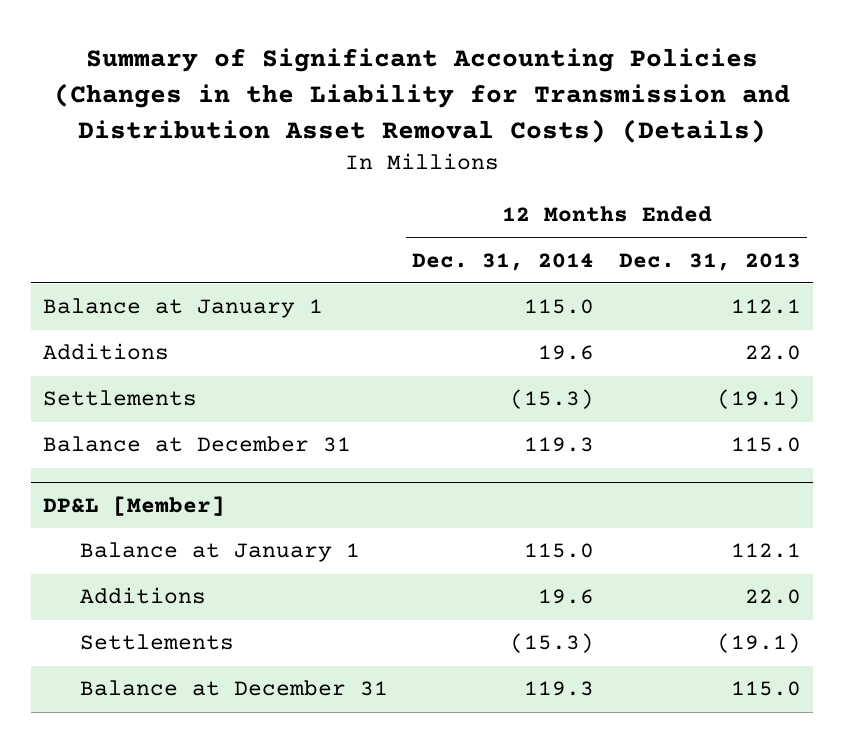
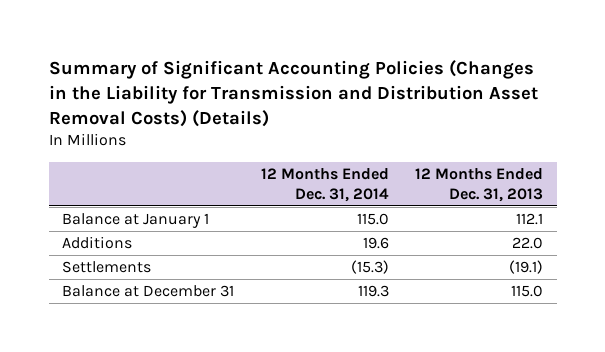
- DP&L [Member]
- Balance at January 1 | 115.0 | 112.1
- Additions | 19.6 | 22.0
- Settlements | (15.3) | (19.1)
- Balance at December 31 | 119.3 | 115.0

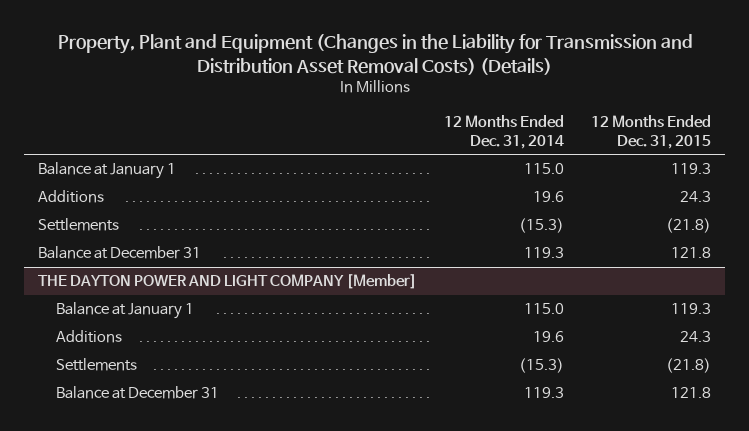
- Summary of Significant Accounting Policies (Changes in the Liability for Transmission and Distribution Asset Removal Costs) (Details)
+ Property, Plant and Equipment (Changes in the Liability for Transmission and Distribution Asset Removal Costs) (Details)
- | 12 Months Ended Dec. 31, 2014 | 12 Months Ended Dec. 31, 2013
+ | 12 Months Ended Dec. 31, 2014 | 12 Months Ended Dec. 31, 2015
+ THE DAYTON POWER AND LIGHT COMPANY [Member]
+ Balance at January 1 | 115.0 | 119.3
+ Additions | 19.6 | 24.3
+ Settlements | (15.3) | (21.8)
+ Balance at December 31 | 119.3 | 121.8

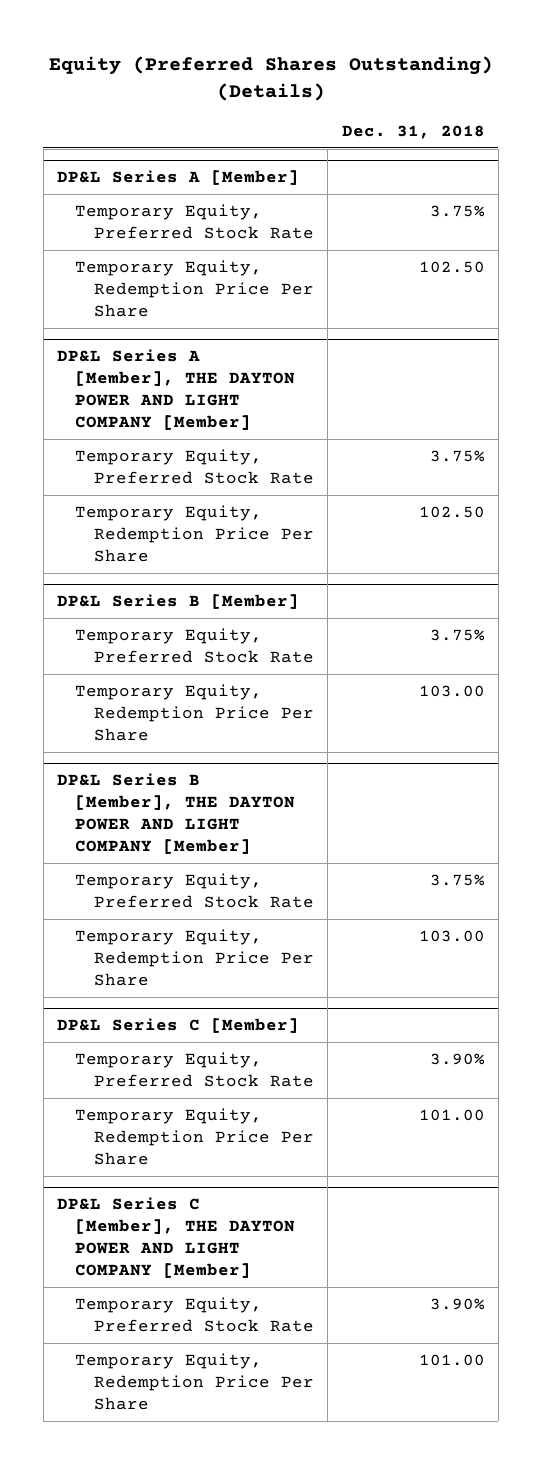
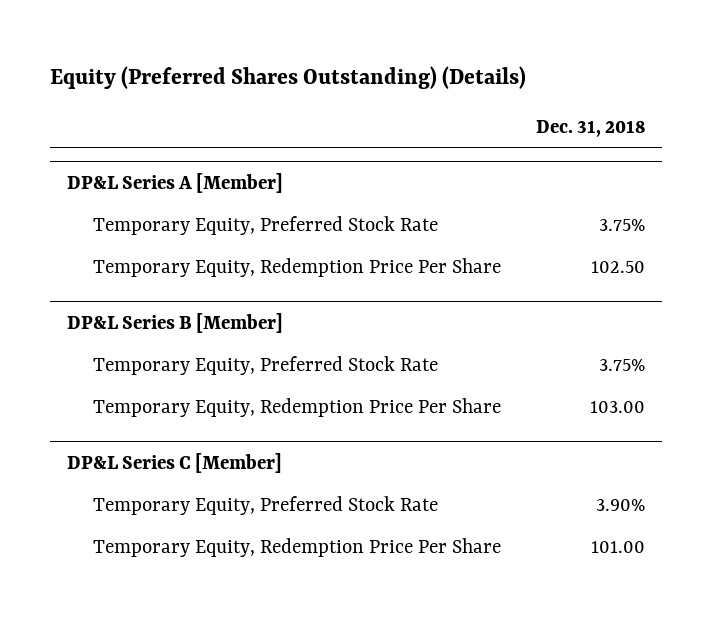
- DP&L Series A [Member], THE DAYTON POWER AND LIGHT COMPANY [Member]
- Temporary Equity, Preferred Stock Rate | 3.75%
- Temporary Equity, Redemption Price Per Share | 102.50
- DP&L Series B [Member], THE DAYTON POWER AND LIGHT COMPANY [Member]
- Temporary Equity, Preferred Stock Rate | 3.75%
- Temporary Equity, Redemption Price Per Share | 103.00
- DP&L Series C [Member], THE DAYTON POWER AND LIGHT COMPANY [Member]
- Temporary Equity, Preferred Stock Rate | 3.90%
- Temporary Equity, Redemption Price Per Share | 101.00

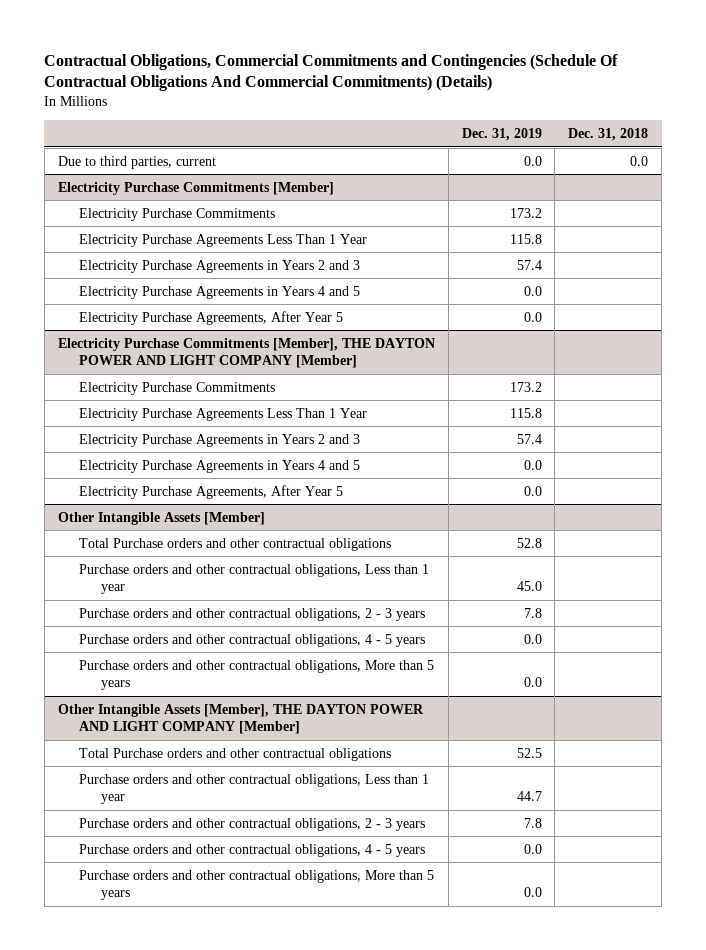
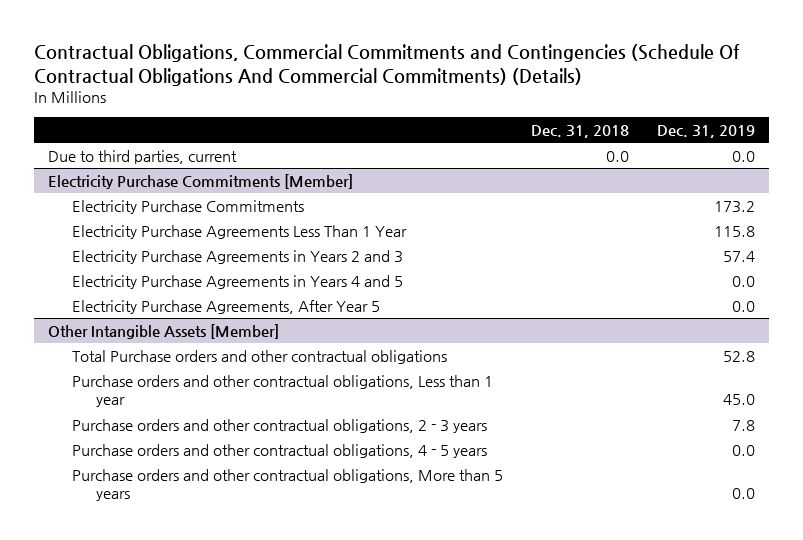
- | Dec. 31, 2019 | Dec. 31, 2018
+ | Dec. 31, 2018 | Dec. 31, 2019
- Electricity Purchase Commitments [Member], THE DAYTON POWER AND LIGHT COMPANY [Member]
- Electricity Purchase Commitments | 173.2 |
- Electricity Purchase Agreements Less Than 1 Year | 115.8 |
- Electricity Purchase Agreements in Years 2 and 3 | 57.4 |
- Electricity Purchase Agreements in Years 4 and 5 | 0.0 |
- Electricity Purchase Agreements, After Year 5 | 0.0 |
- Other Intangible Assets [Member], THE DAYTON POWER AND LIGHT COMPANY [Member]
- Total Purchase orders and other contractual obligations | 52.5 |
- Purchase orders and other contractual obligations, Less than 1 year | 44.7 |
- Purchase orders and other contractual obligations, 2 - 3 years | 7.8 |
- Purchase orders and other contractual obligations, 4 - 5 years | 0.0 |
- Purchase orders and other contractual obligations, More than 5 years | 0.0 |

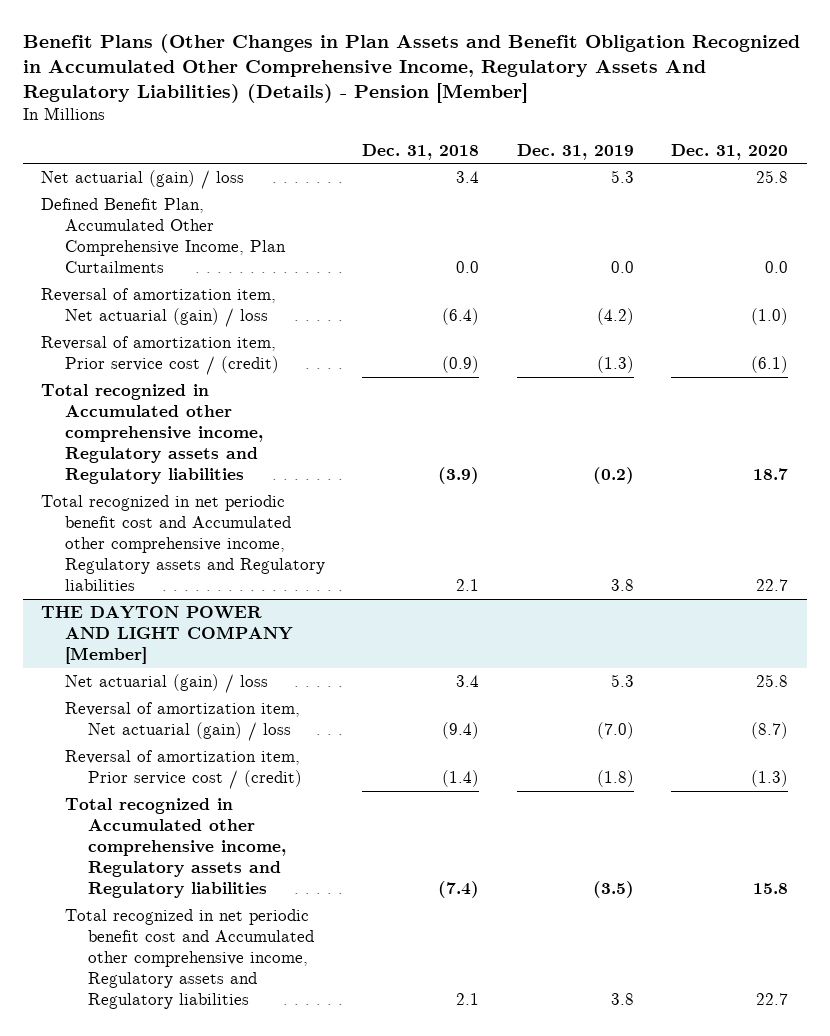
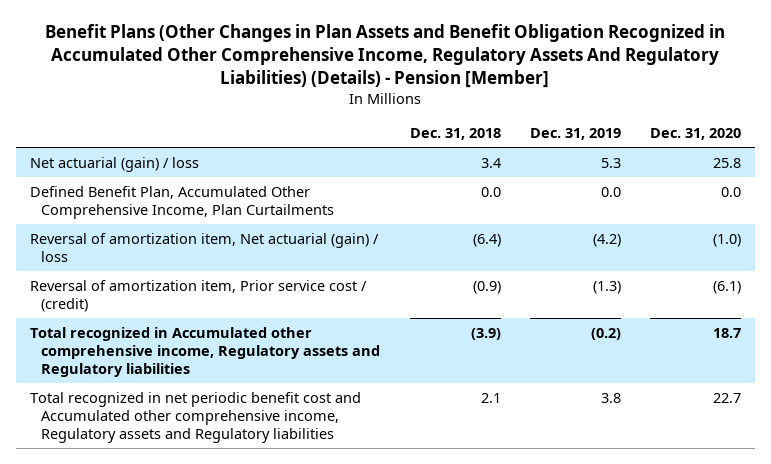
- THE DAYTON POWER AND LIGHT COMPANY [Member]
- Net actuarial (gain) / loss | 3.4 | 5.3 | 25.8
- Reversal of amortization item, Net actuarial (gain) / loss | (9.4) | (7.0) | (8.7)
- Reversal of amortization item, Prior service cost / (credit) | (1.4) | (1.8) | (1.3)
- Total recognized in Accumulated other comprehensive income, Regulatory assets and Regulatory liabilities | (7.4) | (3.5) | 15.8
- Total recognized in net periodic benefit cost and Accumulated other comprehensive income, Regulatory assets and Regulatory liabilities | 2.1 | 3.8 | 22.7

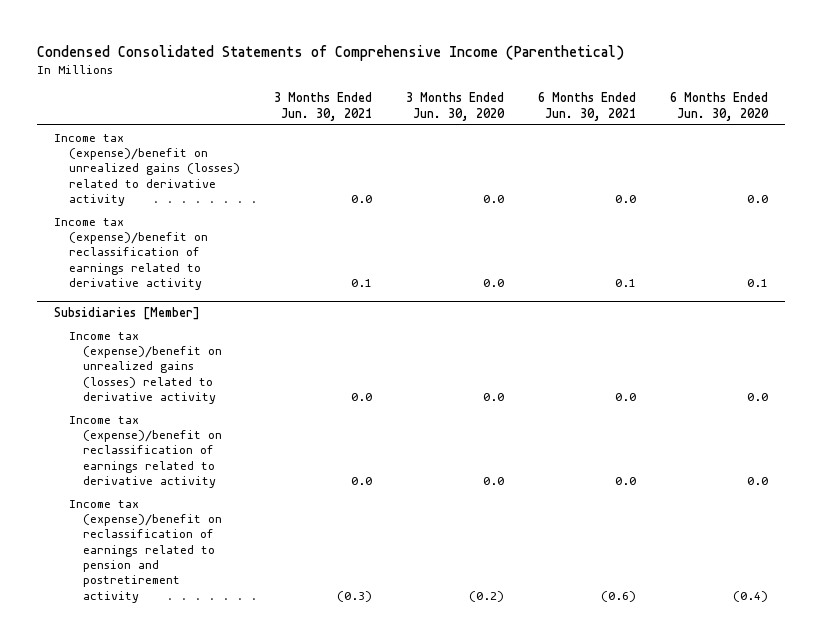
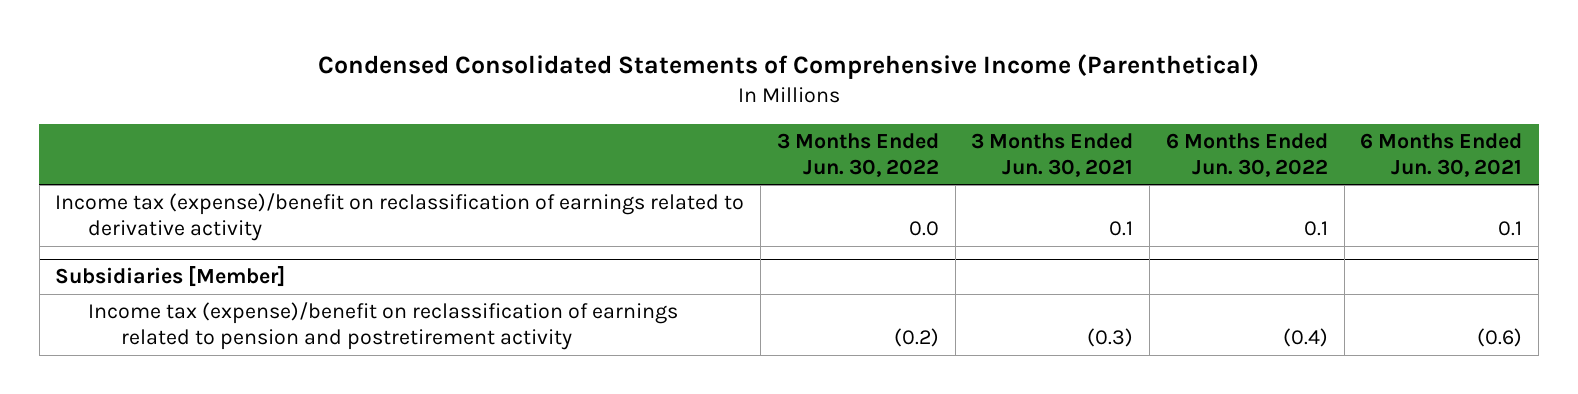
- | 3 Months Ended Jun. 30, 2021 | 3 Months Ended Jun. 30, 2020 | 6 Months Ended Jun. 30, 2021 | 6 Months Ended Jun. 30, 2020
+ | 3 Months Ended Jun. 30, 2022 | 3 Months Ended Jun. 30, 2021 | 6 Months Ended Jun. 30, 2022 | 6 Months Ended Jun. 30, 2021
- Income tax (expense)/benefit on unrealized gains (losses) related to derivative activity | 0.0 | 0.0 | 0.0 | 0.0
@ Subsidiaries [Member]
- Income tax (expense)/benefit on unrealized gains (losses) related to derivative activity | 0.0 | 0.0 | 0.0 | 0.0
- Income tax (expense)/benefit on reclassification of earnings related to derivative activity | 0.0 | 0.0 | 0.0 | 0.0

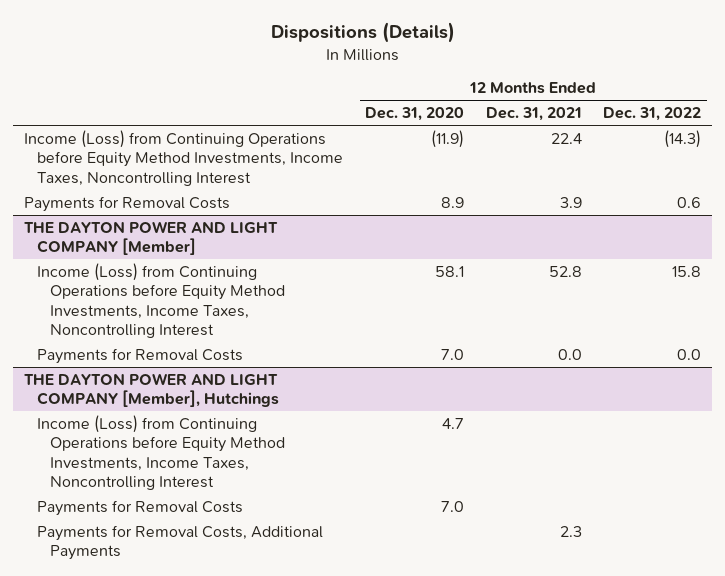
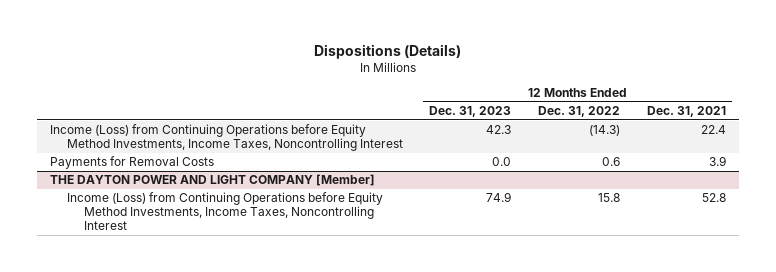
- | 12 Months Ended Dec. 31, 2020 | 12 Months Ended Dec. 31, 2021 | 12 Months Ended Dec. 31, 2022
+ | 12 Months Ended Dec. 31, 2023 | 12 Months Ended Dec. 31, 2022 | 12 Months Ended Dec. 31, 2021
@ THE DAYTON POWER AND LIGHT COMPANY [Member]
- Payments for Removal Costs | 7.0 | 0.0 | 0.0
- THE DAYTON POWER AND LIGHT COMPANY [Member], Hutchings
- Income (Loss) from Continuing Operations before Equity Method Investments, Income Taxes, Noncontrolling Interest | 4.7 | |
- Payments for Removal Costs | 7.0 | |
- Payments for Removal Costs, Additional Payments | | 2.3 |

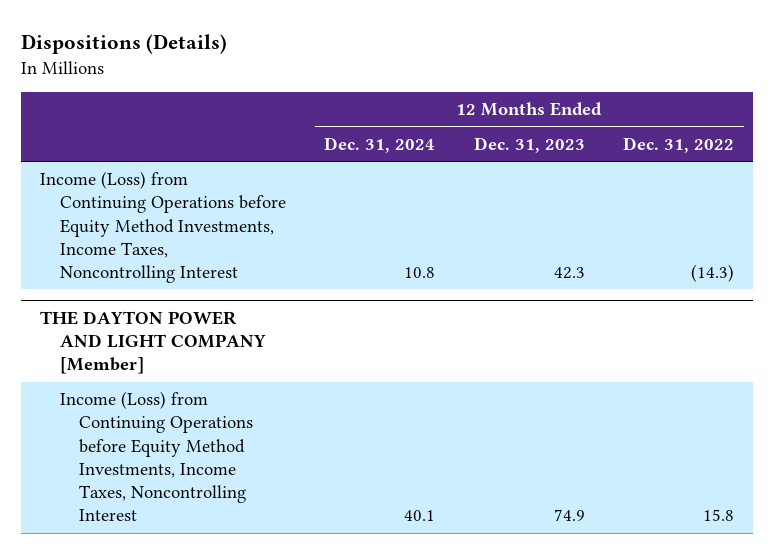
- | 12 Months Ended Dec. 31, 2023 | 12 Months Ended Dec. 31, 2022 | 12 Months Ended Dec. 31, 2021
+ | 12 Months Ended Dec. 31, 2024 | 12 Months Ended Dec. 31, 2023 | 12 Months Ended Dec. 31, 2022
- Payments for Removal Costs | 0.0 | 0.6 | 3.9

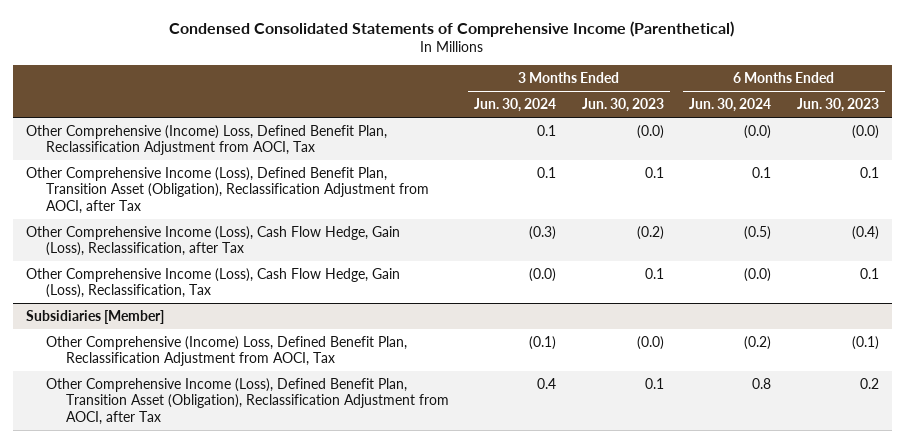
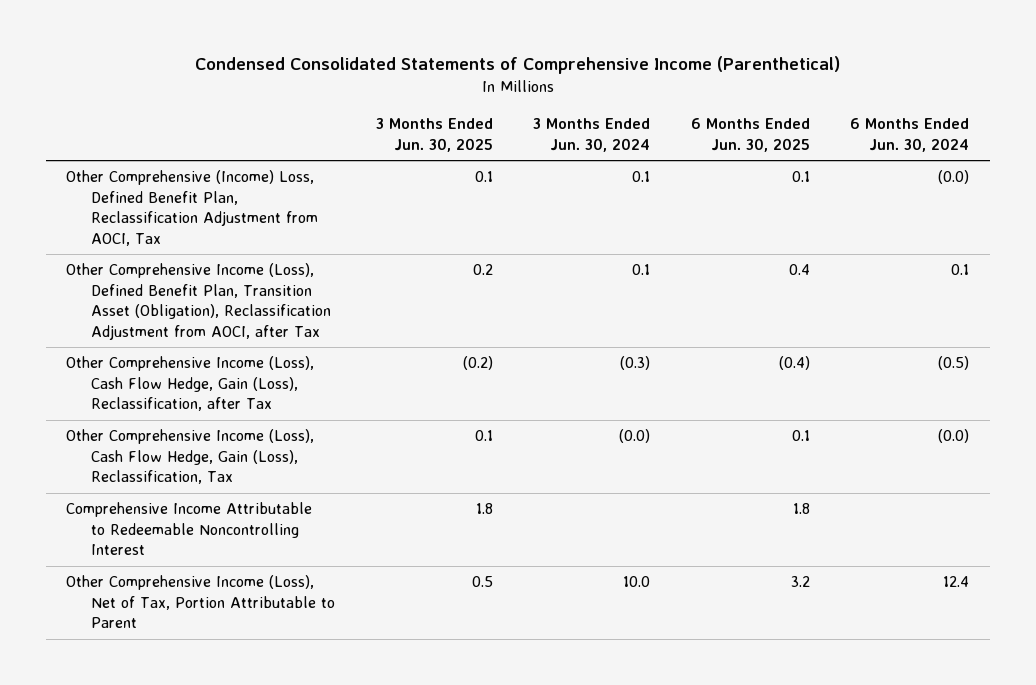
- | 3 Months Ended Jun. 30, 2024 | 3 Months Ended Jun. 30, 2023 | 6 Months Ended Jun. 30, 2024 | 6 Months Ended Jun. 30, 2023
+ | 3 Months Ended Jun. 30, 2025 | 3 Months Ended Jun. 30, 2024 | 6 Months Ended Jun. 30, 2025 | 6 Months Ended Jun. 30, 2024
- Subsidiaries [Member]
- Other Comprehensive (Income) Loss, Defined Benefit Plan, Reclassification Adjustment from AOCI, Tax | (0.1) | (0.0) | (0.2) | (0.1)
- Other Comprehensive Income (Loss), Defined Benefit Plan, Transition Asset (Obligation), Reclassification Adjustment from AOCI, after Tax | 0.4 | 0.1 | 0.8 | 0.2
+ Comprehensive Income Attributable to Redeemable Noncontrolling Interest | 1.8 | | 1.8 |
+ Other Comprehensive Income (Loss), Net of Tax, Portion Attributable to Parent | 0.5 | 10.0 | 3.2 | 12.4

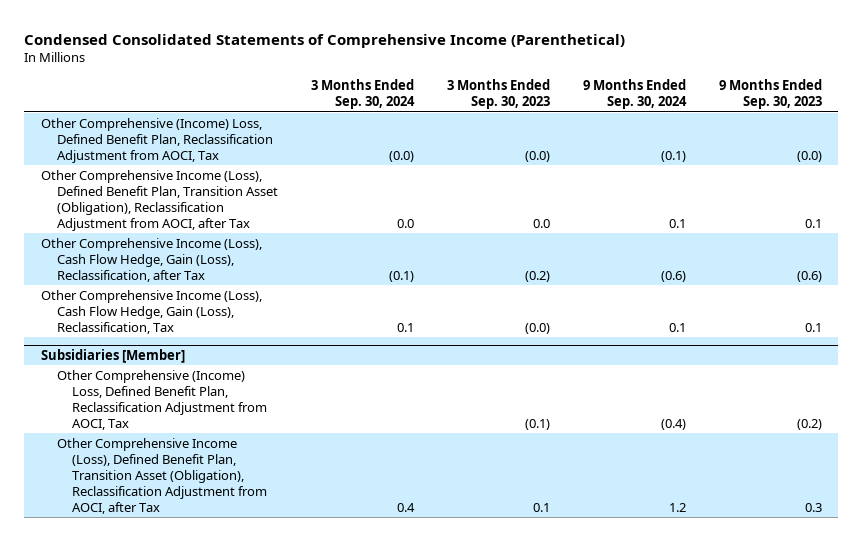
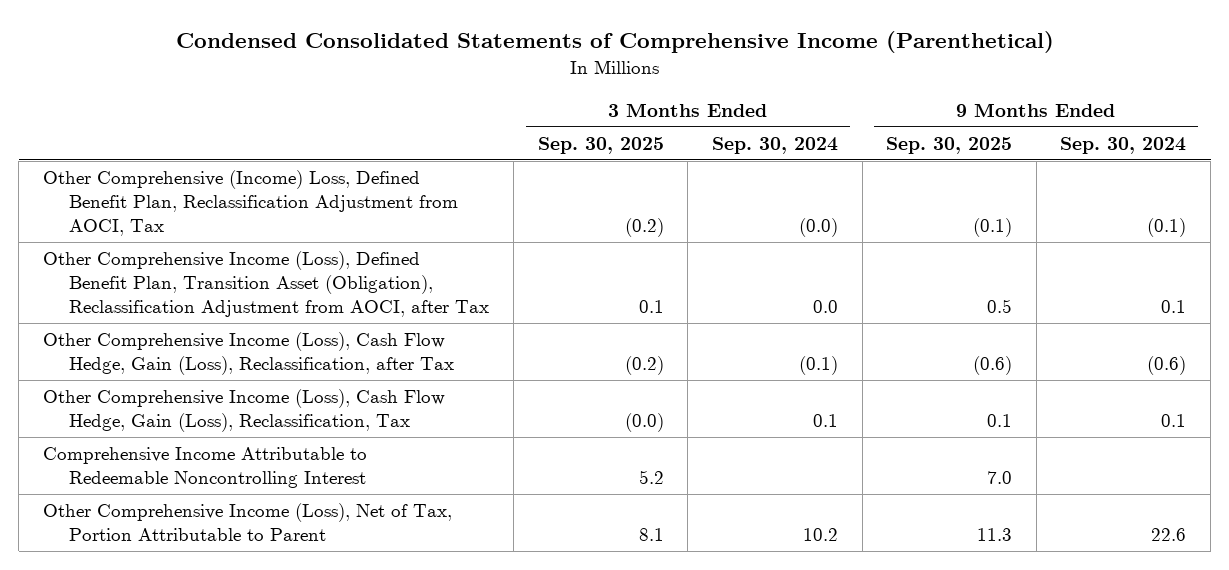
- | 3 Months Ended Sep. 30, 2024 | 3 Months Ended Sep. 30, 2023 | 9 Months Ended Sep. 30, 2024 | 9 Months Ended Sep. 30, 2023
+ | 3 Months Ended Sep. 30, 2025 | 3 Months Ended Sep. 30, 2024 | 9 Months Ended Sep. 30, 2025 | 9 Months Ended Sep. 30, 2024
- Subsidiaries [Member]
- Other Comprehensive (Income) Loss, Defined Benefit Plan, Reclassification Adjustment from AOCI, Tax | | (0.1) | (0.4) | (0.2)
- Other Comprehensive Income (Loss), Defined Benefit Plan, Transition Asset (Obligation), Reclassification Adjustment from AOCI, after Tax | 0.4 | 0.1 | 1.2 | 0.3
+ Comprehensive Income Attributable to Redeemable Noncontrolling Interest | 5.2 | | 7.0 |
+ Other Comprehensive Income (Loss), Net of Tax, Portion Attributable to Parent | 8.1 | 10.2 | 11.3 | 22.6

